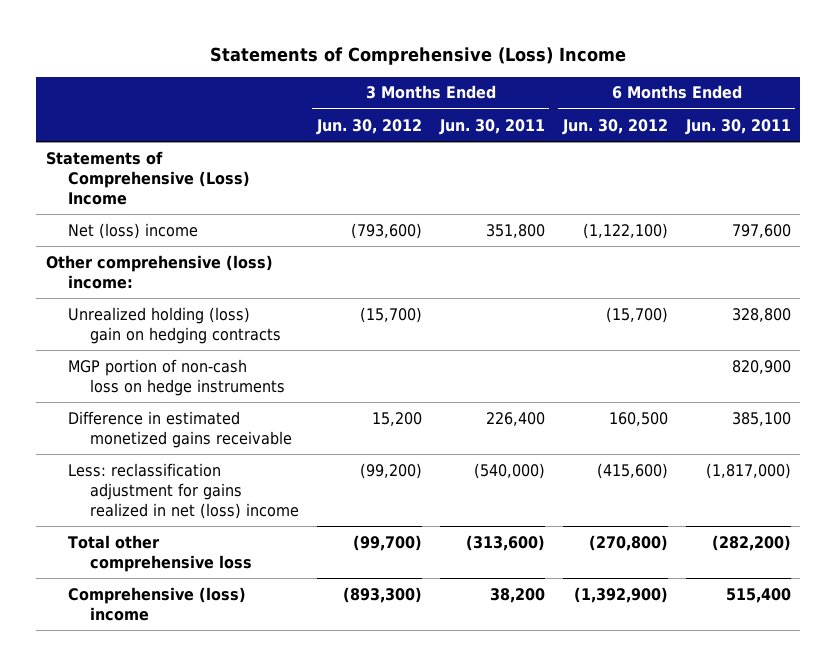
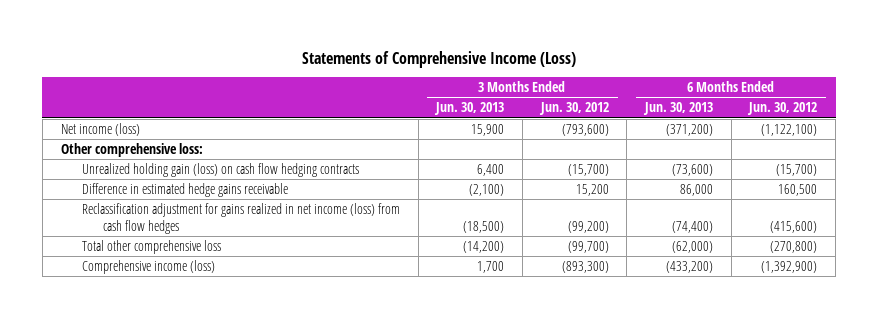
- Statements of Comprehensive (Loss) Income
+ Statements of Comprehensive Income (Loss)
- | 3 Months Ended Jun. 30, 2012 | 3 Months Ended Jun. 30, 2011 | 6 Months Ended Jun. 30, 2012 | 6 Months Ended Jun. 30, 2011
+ | 3 Months Ended Jun. 30, 2013 | 3 Months Ended Jun. 30, 2012 | 6 Months Ended Jun. 30, 2013 | 6 Months Ended Jun. 30, 2012
- Statements of Comprehensive (Loss) Income
- Net (loss) income | (793,600) | 351,800 | (1,122,100) | 797,600
- Other comprehensive (loss) income:
- Unrealized holding (loss) gain on hedging contracts | (15,700) | | (15,700) | 328,800
- MGP portion of non-cash loss on hedge instruments | | | | 820,900
- Difference in estimated monetized gains receivable | 15,200 | 226,400 | 160,500 | 385,100
- Less: reclassification adjustment for gains realized in net (loss) income | (99,200) | (540,000) | (415,600) | (1,817,000)
+ Net income (loss) | 15,900 | (793,600) | (371,200) | (1,122,100)
+ Other comprehensive loss:
+ Unrealized holding gain (loss) on cash flow hedging contracts | 6,400 | (15,700) | (73,600) | (15,700)
+ Difference in estimated hedge gains receivable | (2,100) | 15,200 | 86,000 | 160,500
+ Reclassification adjustment for gains realized in net income (loss) from cash flow hedges | (18,500) | (99,200) | (74,400) | (415,600)
- Comprehensive (loss) income | (893,300) | 38,200 | (1,392,900) | 515,400
+ Comprehensive income (loss) | 1,700 | (893,300) | (433,200) | (1,392,900)

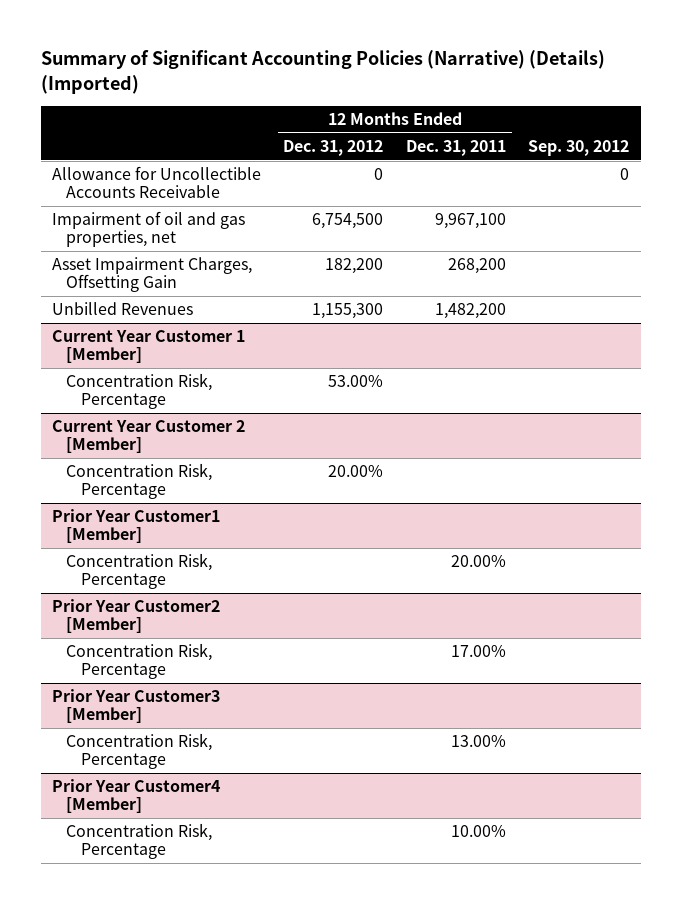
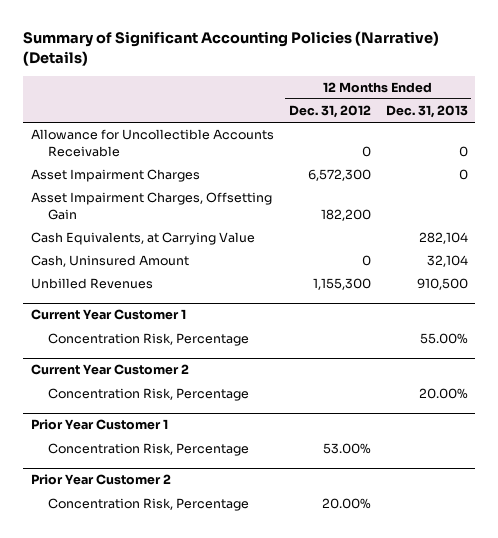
- Summary of Significant Accounting Policies (Narrative) (Details) (Imported)
+ Summary of Significant Accounting Policies (Narrative) (Details)
- | 12 Months Ended Dec. 31, 2012 | 12 Months Ended Dec. 31, 2011 | Sep. 30, 2012
+ | 12 Months Ended Dec. 31, 2012 | 12 Months Ended Dec. 31, 2013
- Impairment of oil and gas properties, net | 6,754,500 | 9,967,100 |
+ Asset Impairment Charges | 6,572,300 | 0
+ Cash Equivalents, at Carrying Value | | 282,104
+ Cash, Uninsured Amount | 0 | 32,104
- Current Year Customer 1 [Member]
- Concentration Risk, Percentage | 53.00% | |
- Current Year Customer 2 [Member]
- Concentration Risk, Percentage | 20.00% | |
- Prior Year Customer1 [Member]
- Concentration Risk, Percentage | | 20.00% |
- Prior Year Customer2 [Member]
- Concentration Risk, Percentage | | 17.00% |
- Prior Year Customer3 [Member]
+ Current Year Customer 1
- Prior Year Customer4 [Member]
+ Current Year Customer 2
+ Prior Year Customer 1
+ Concentration Risk, Percentage | 53.00% |
+ Prior Year Customer 2
+ Concentration Risk, Percentage | 20.00% |

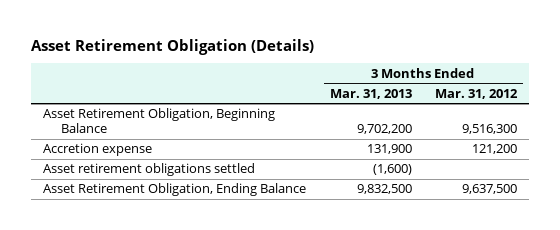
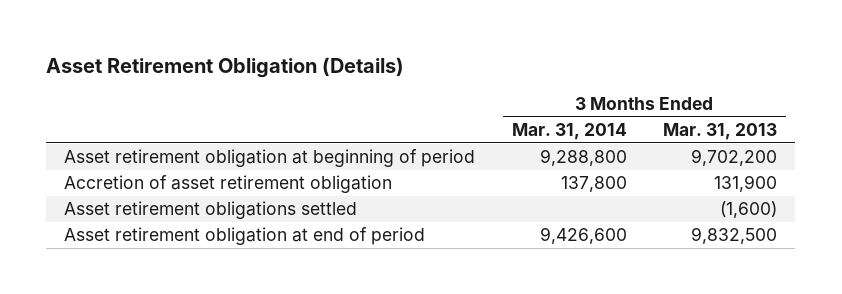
- | 3 Months Ended Mar. 31, 2013 | 3 Months Ended Mar. 31, 2012
+ | 3 Months Ended Mar. 31, 2014 | 3 Months Ended Mar. 31, 2013
- Asset Retirement Obligation, Beginning Balance | 9,702,200 | 9,516,300
- Accretion expense | 131,900 | 121,200
+ Asset retirement obligation at beginning of period | 9,288,800 | 9,702,200
+ Accretion of asset retirement obligation | 137,800 | 131,900
- Asset Retirement Obligation, Ending Balance | 9,832,500 | 9,637,500
+ Asset retirement obligation at end of period | 9,426,600 | 9,832,500

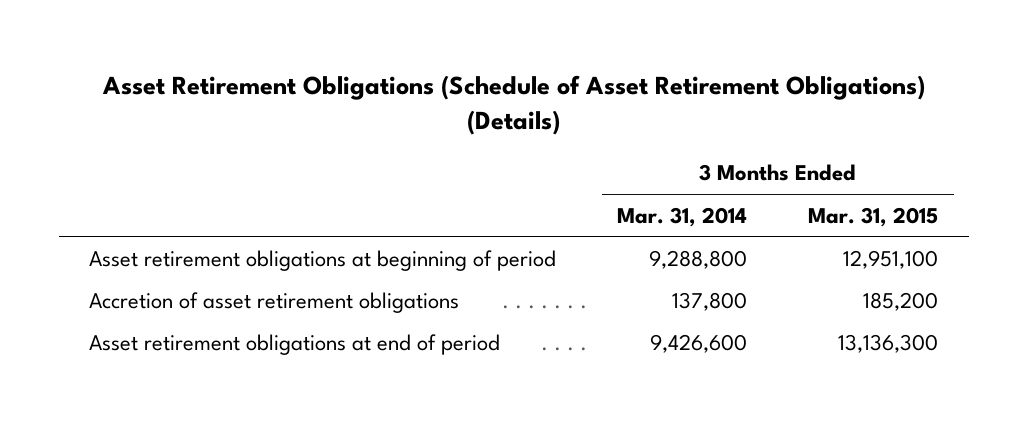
- Asset Retirement Obligation (Details)
+ Asset Retirement Obligations (Schedule of Asset Retirement Obligations) (Details)
- | 3 Months Ended Mar. 31, 2014 | 3 Months Ended Mar. 31, 2013
+ | 3 Months Ended Mar. 31, 2014 | 3 Months Ended Mar. 31, 2015
- Asset retirement obligation at beginning of period | 9,288,800 | 9,702,200
- Accretion of asset retirement obligation | 137,800 | 131,900
- Asset retirement obligations settled | | (1,600)
- Asset retirement obligation at end of period | 9,426,600 | 9,832,500
+ Asset retirement obligations at beginning of period | 9,288,800 | 12,951,100
+ Accretion of asset retirement obligations | 137,800 | 185,200
+ Asset retirement obligations at end of period | 9,426,600 | 13,136,300

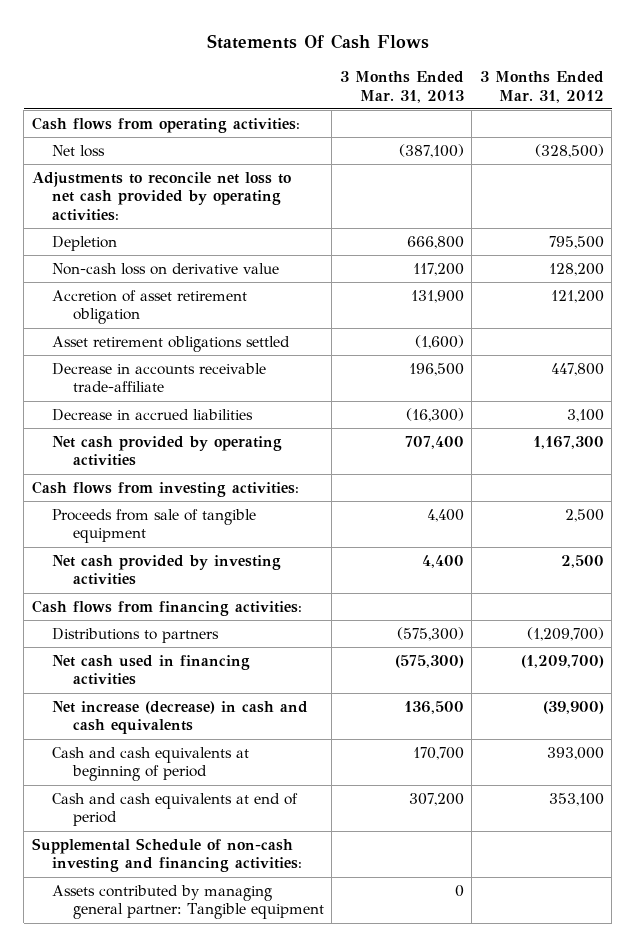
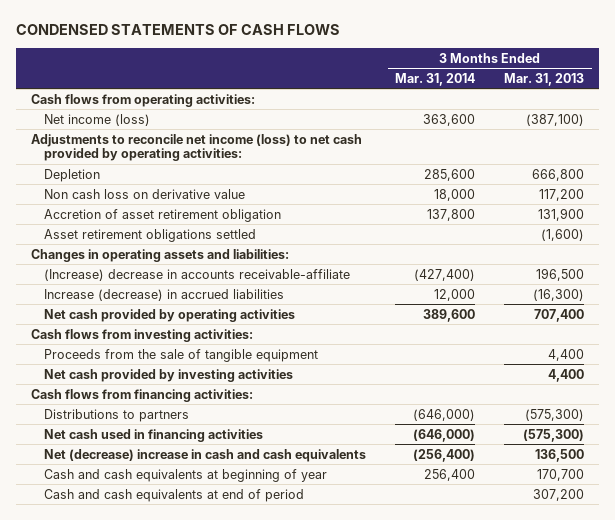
- Statements Of Cash Flows
+ CONDENSED STATEMENTS OF CASH FLOWS
- | 3 Months Ended Mar. 31, 2013 | 3 Months Ended Mar. 31, 2012
+ | 3 Months Ended Mar. 31, 2014 | 3 Months Ended Mar. 31, 2013
- Net loss | (387,100) | (328,500)
- Adjustments to reconcile net loss to net cash provided by operating activities:
+ Net income (loss) | 363,600 | (387,100)
+ Adjustments to reconcile net income (loss) to net cash provided by operating activities:
- Non-cash loss on derivative value | 117,200 | 128,200
+ Non cash loss on derivative value | 18,000 | 117,200
- Decrease in accounts receivable trade-affiliate | 196,500 | 447,800
- Decrease in accrued liabilities | (16,300) | 3,100
+ Changes in operating assets and liabilities:
+ (Increase) decrease in accounts receivable-affiliate | (427,400) | 196,500
+ Increase (decrease) in accrued liabilities | 12,000 | (16,300)
- Proceeds from sale of tangible equipment | 4,400 | 2,500
+ Proceeds from the sale of tangible equipment | | 4,400
- Net increase (decrease) in cash and cash equivalents | 136,500 | (39,900)
- Cash and cash equivalents at beginning of period | 170,700 | 393,000
+ Net (decrease) increase in cash and cash equivalents | (256,400) | 136,500
+ Cash and cash equivalents at beginning of year | 256,400 | 170,700
- Supplemental Schedule of non-cash investing and financing activities:
- Assets contributed by managing general partner: Tangible equipment | 0 |

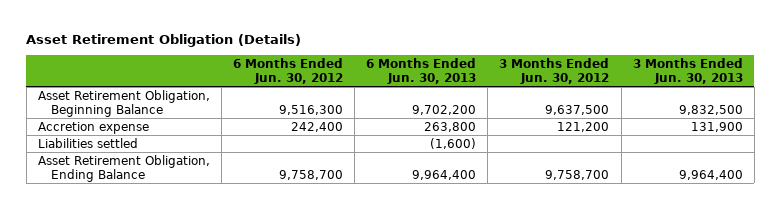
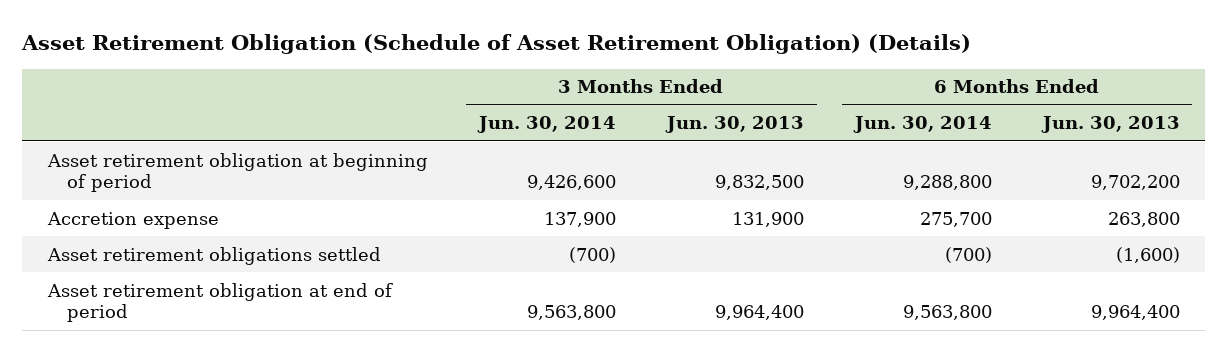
- Asset Retirement Obligation (Details)
+ Asset Retirement Obligation (Schedule of Asset Retirement Obligation) (Details)
- | 6 Months Ended Jun. 30, 2012 | 6 Months Ended Jun. 30, 2013 | 3 Months Ended Jun. 30, 2012 | 3 Months Ended Jun. 30, 2013
+ | 3 Months Ended Jun. 30, 2014 | 3 Months Ended Jun. 30, 2013 | 6 Months Ended Jun. 30, 2014 | 6 Months Ended Jun. 30, 2013
- Asset Retirement Obligation, Beginning Balance | 9,516,300 | 9,702,200 | 9,637,500 | 9,832,500
+ Asset retirement obligation at beginning of period | 9,426,600 | 9,832,500 | 9,288,800 | 9,702,200
- Liabilities settled | | (1,600) | |
- Asset Retirement Obligation, Ending Balance | 9,758,700 | 9,964,400 | 9,758,700 | 9,964,400
+ Asset retirement obligations settled | (700) | | (700) | (1,600)
+ Asset retirement obligation at end of period | 9,563,800 | 9,964,400 | 9,563,800 | 9,964,400

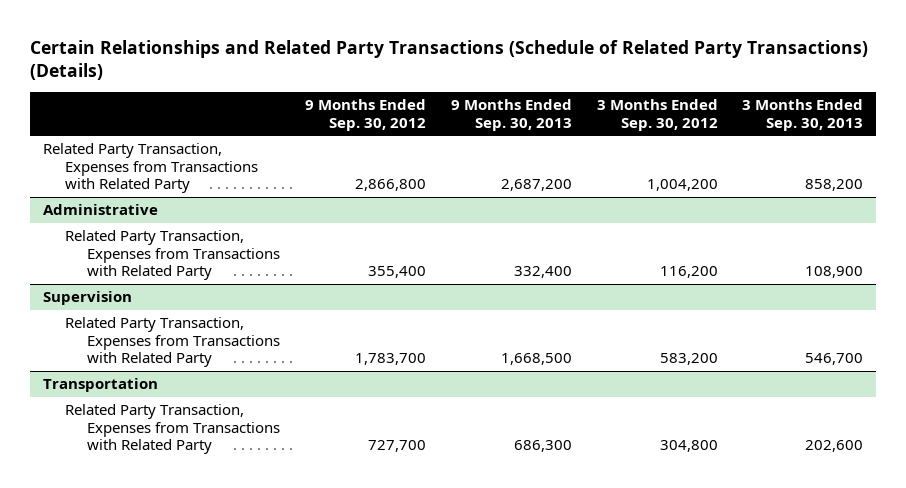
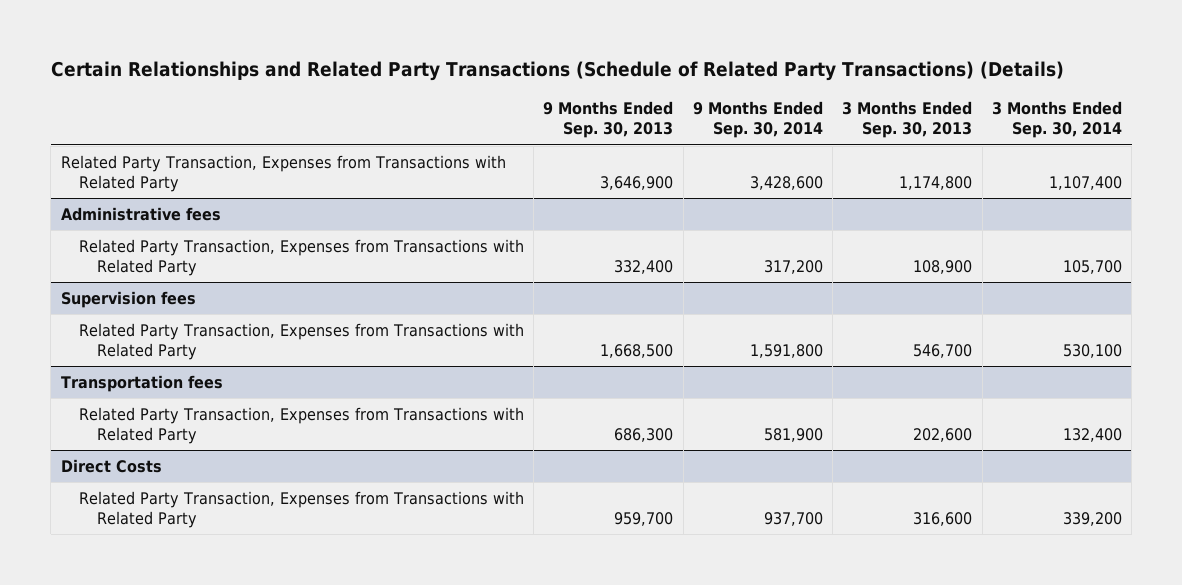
- | 9 Months Ended Sep. 30, 2012 | 9 Months Ended Sep. 30, 2013 | 3 Months Ended Sep. 30, 2012 | 3 Months Ended Sep. 30, 2013
+ | 9 Months Ended Sep. 30, 2013 | 9 Months Ended Sep. 30, 2014 | 3 Months Ended Sep. 30, 2013 | 3 Months Ended Sep. 30, 2014
- Related Party Transaction, Expenses from Transactions with Related Party | 2,866,800 | 2,687,200 | 1,004,200 | 858,200
- Administrative
+ Related Party Transaction, Expenses from Transactions with Related Party | 3,646,900 | 3,428,600 | 1,174,800 | 1,107,400
+ Administrative fees
- Supervision
+ Supervision fees
- Transportation
+ Transportation fees
+ Direct Costs
+ Related Party Transaction, Expenses from Transactions with Related Party | 959,700 | 937,700 | 316,600 | 339,200

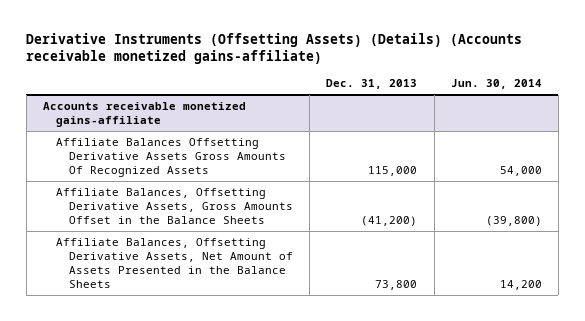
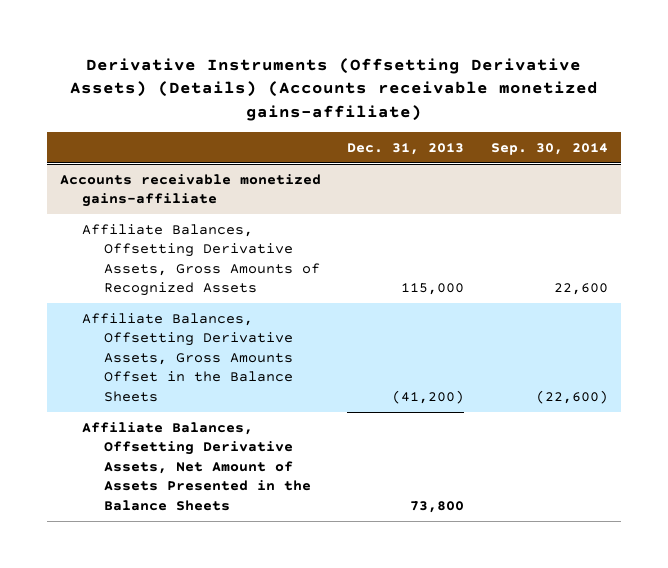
- Derivative Instruments (Offsetting Assets) (Details) (Accounts receivable monetized gains-affiliate)
+ Derivative Instruments (Offsetting Derivative Assets) (Details) (Accounts receivable monetized gains-affiliate)
- | Dec. 31, 2013 | Jun. 30, 2014
+ | Dec. 31, 2013 | Sep. 30, 2014
@ Accounts receivable monetized gains-affiliate
- Affiliate Balances Offsetting Derivative Assets Gross Amounts Of Recognized Assets | 115,000 | 54,000
+ Affiliate Balances, Offsetting Derivative Assets, Gross Amounts of Recognized Assets | 115,000 | 22,600

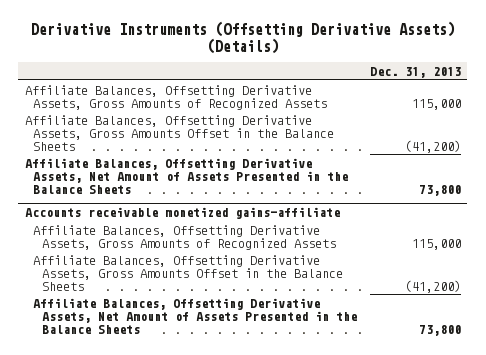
- Derivative Instruments (Offsetting Derivative Assets) (Details) (Accounts receivable monetized gains-affiliate)
+ Derivative Instruments (Offsetting Derivative Assets) (Details)
- | Dec. 31, 2013 | Sep. 30, 2014
+ | Dec. 31, 2013
+ Affiliate Balances, Offsetting Derivative Assets, Gross Amounts of Recognized Assets | 115,000
+ Affiliate Balances, Offsetting Derivative Assets, Gross Amounts Offset in the Balance Sheets | (41,200)
+ Affiliate Balances, Offsetting Derivative Assets, Net Amount of Assets Presented in the Balance Sheets | 73,800

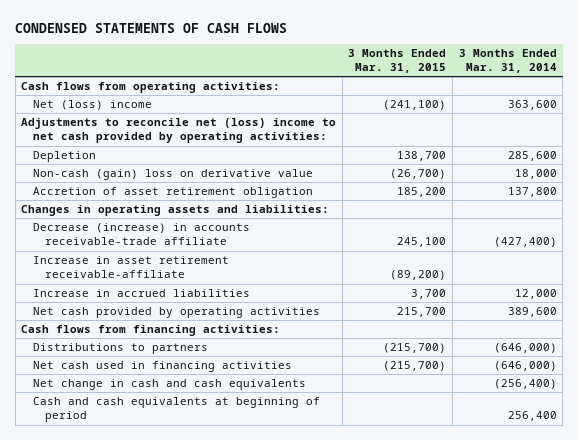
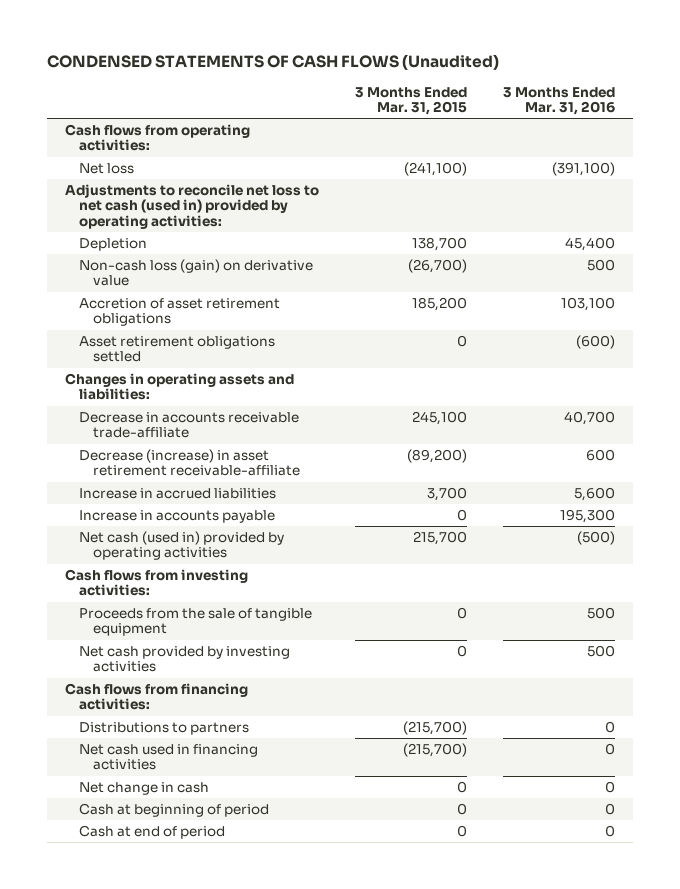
- CONDENSED STATEMENTS OF CASH FLOWS
+ CONDENSED STATEMENTS OF CASH FLOWS (Unaudited)
- | 3 Months Ended Mar. 31, 2015 | 3 Months Ended Mar. 31, 2014
+ | 3 Months Ended Mar. 31, 2015 | 3 Months Ended Mar. 31, 2016
- Net (loss) income | (241,100) | 363,600
- Adjustments to reconcile net (loss) income to net cash provided by operating activities:
+ Net loss | (241,100) | (391,100)
+ Adjustments to reconcile net loss to net cash (used in) provided by operating activities:
- Non-cash (gain) loss on derivative value | (26,700) | 18,000
- Accretion of asset retirement obligation | 185,200 | 137,800
+ Non-cash loss (gain) on derivative value | (26,700) | 500
+ Accretion of asset retirement obligations | 185,200 | 103,100
+ Asset retirement obligations settled | 0 | (600)
- Decrease (increase) in accounts receivable-trade affiliate | 245,100 | (427,400)
- Increase in asset retirement receivable-affiliate | (89,200) |
+ Decrease in accounts receivable trade-affiliate | 245,100 | 40,700
+ Decrease (increase) in asset retirement receivable-affiliate | (89,200) | 600
- Net cash provided by operating activities | 215,700 | 389,600
+ Increase in accounts payable | 0 | 195,300
+ Net cash (used in) provided by operating activities | 215,700 | (500)
+ Cash flows from investing activities:
+ Proceeds from the sale of tangible equipment | 0 | 500
+ Net cash provided by investing activities | 0 | 500
- Net change in cash and cash equivalents | | (256,400)
- Cash and cash equivalents at beginning of period | | 256,400
+ Net change in cash | 0 | 0
+ Cash at beginning of period | 0 | 0
+ Cash at end of period | 0 | 0

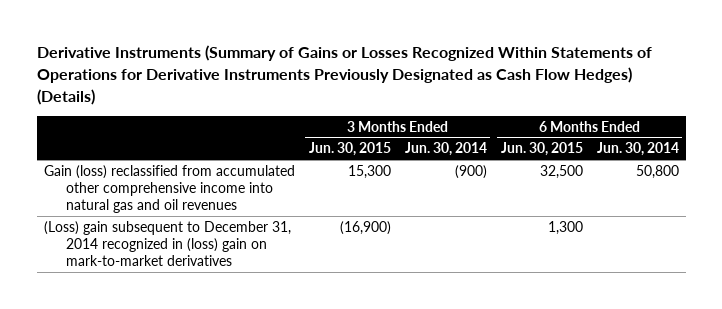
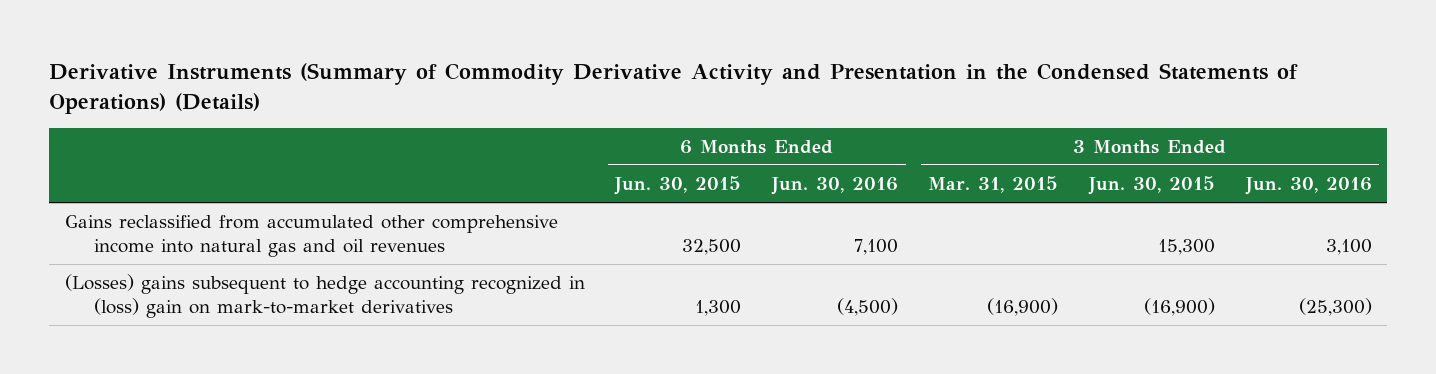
- Derivative Instruments (Summary of Gains or Losses Recognized Within Statements of Operations for Derivative Instruments Previously Designated as Cash Flow Hedges) (Details)
+ Derivative Instruments (Summary of Commodity Derivative Activity and Presentation in the Condensed Statements of Operations) (Details)
- | 3 Months Ended Jun. 30, 2015 | 3 Months Ended Jun. 30, 2014 | 6 Months Ended Jun. 30, 2015 | 6 Months Ended Jun. 30, 2014
+ | 6 Months Ended Jun. 30, 2015 | 6 Months Ended Jun. 30, 2016 | 3 Months Ended Mar. 31, 2015 | 3 Months Ended Jun. 30, 2015 | 3 Months Ended Jun. 30, 2016
- Gain (loss) reclassified from accumulated other comprehensive income into natural gas and oil revenues | 15,300 | (900) | 32,500 | 50,800
- (Loss) gain subsequent to December 31, 2014 recognized in (loss) gain on mark-to-market derivatives | (16,900) | | 1,300 |
+ Gains reclassified from accumulated other comprehensive income into natural gas and oil revenues | 32,500 | 7,100 | | 15,300 | 3,100
+ (Losses) gains subsequent to hedge accounting recognized in (loss) gain on mark-to-market derivatives | 1,300 | (4,500) | (16,900) | (16,900) | (25,300)

